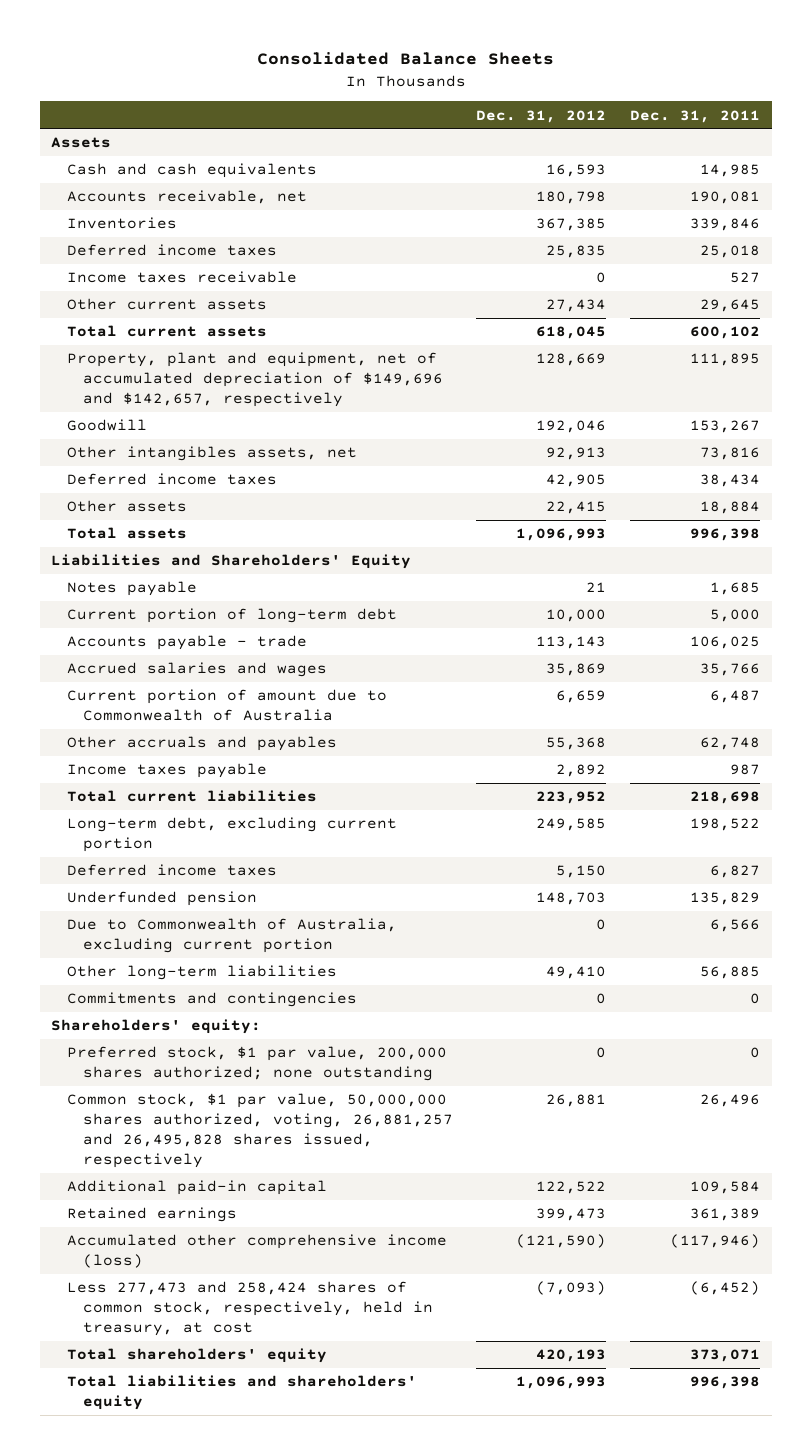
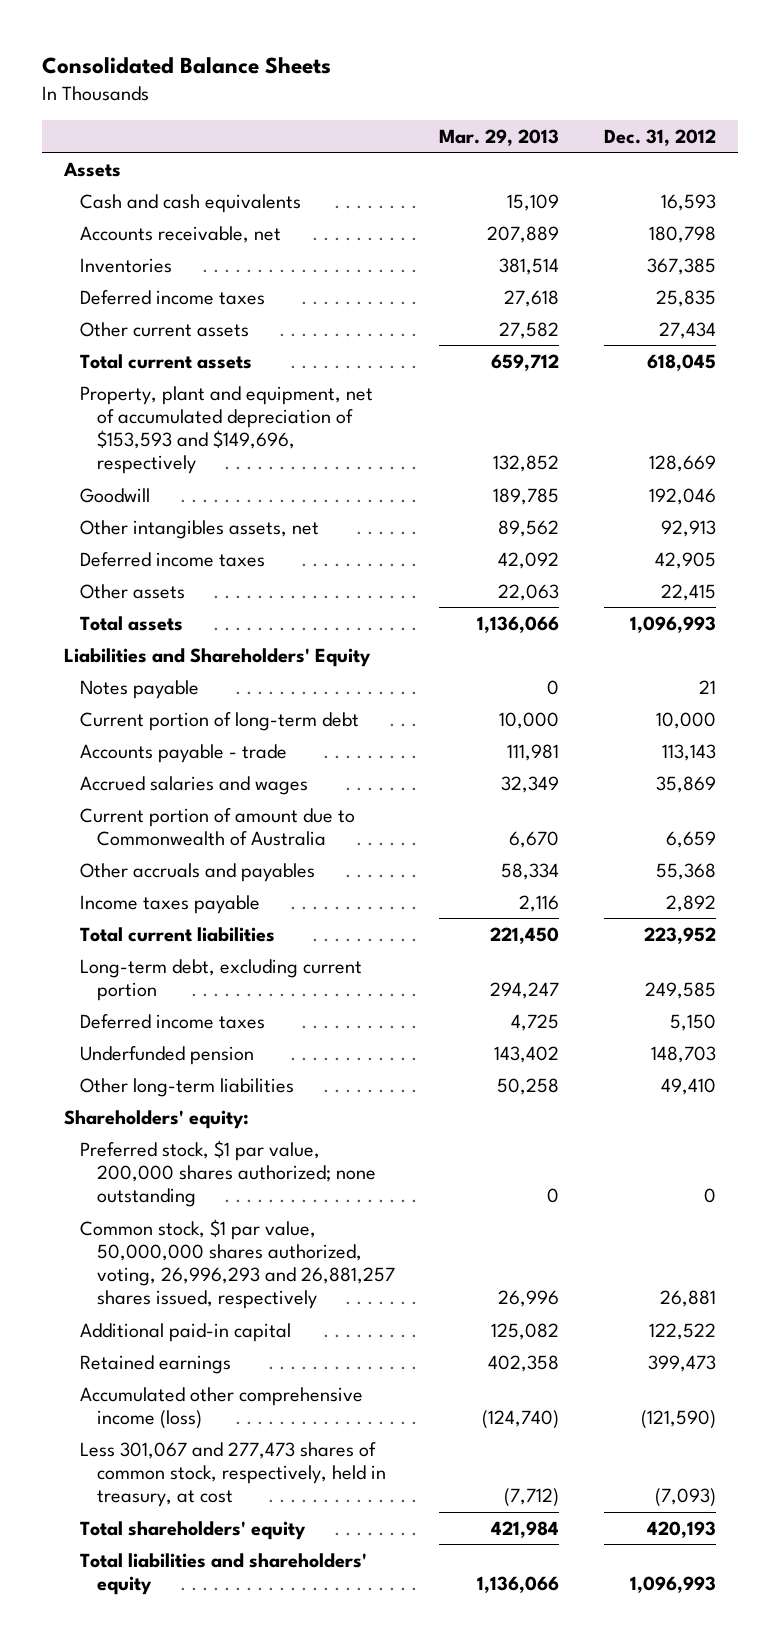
- | Dec. 31, 2012 | Dec. 31, 2011
+ | Mar. 29, 2013 | Dec. 31, 2012
- Income taxes receivable | 0 | 527
- Property, plant and equipment, net of accumulated depreciation of $149,696 and $142,657, respectively | 128,669 | 111,895
+ Property, plant and equipment, net of accumulated depreciation of $153,593 and $149,696, respectively | 132,852 | 128,669
- Due to Commonwealth of Australia, excluding current portion | 0 | 6,566
- Commitments and contingencies | 0 | 0
- Common stock, $1 par value, 50,000,000 shares authorized, voting, 26,881,257 and 26,495,828 shares issued, respectively | 26,881 | 26,496
+ Common stock, $1 par value, 50,000,000 shares authorized, voting, 26,996,293 and 26,881,257 shares issued, respectively | 26,996 | 26,881
- Less 277,473 and 258,424 shares of common stock, respectively, held in treasury, at cost | (7,093) | (6,452)
+ Less 301,067 and 277,473 shares of common stock, respectively, held in treasury, at cost | (7,712) | (7,093)

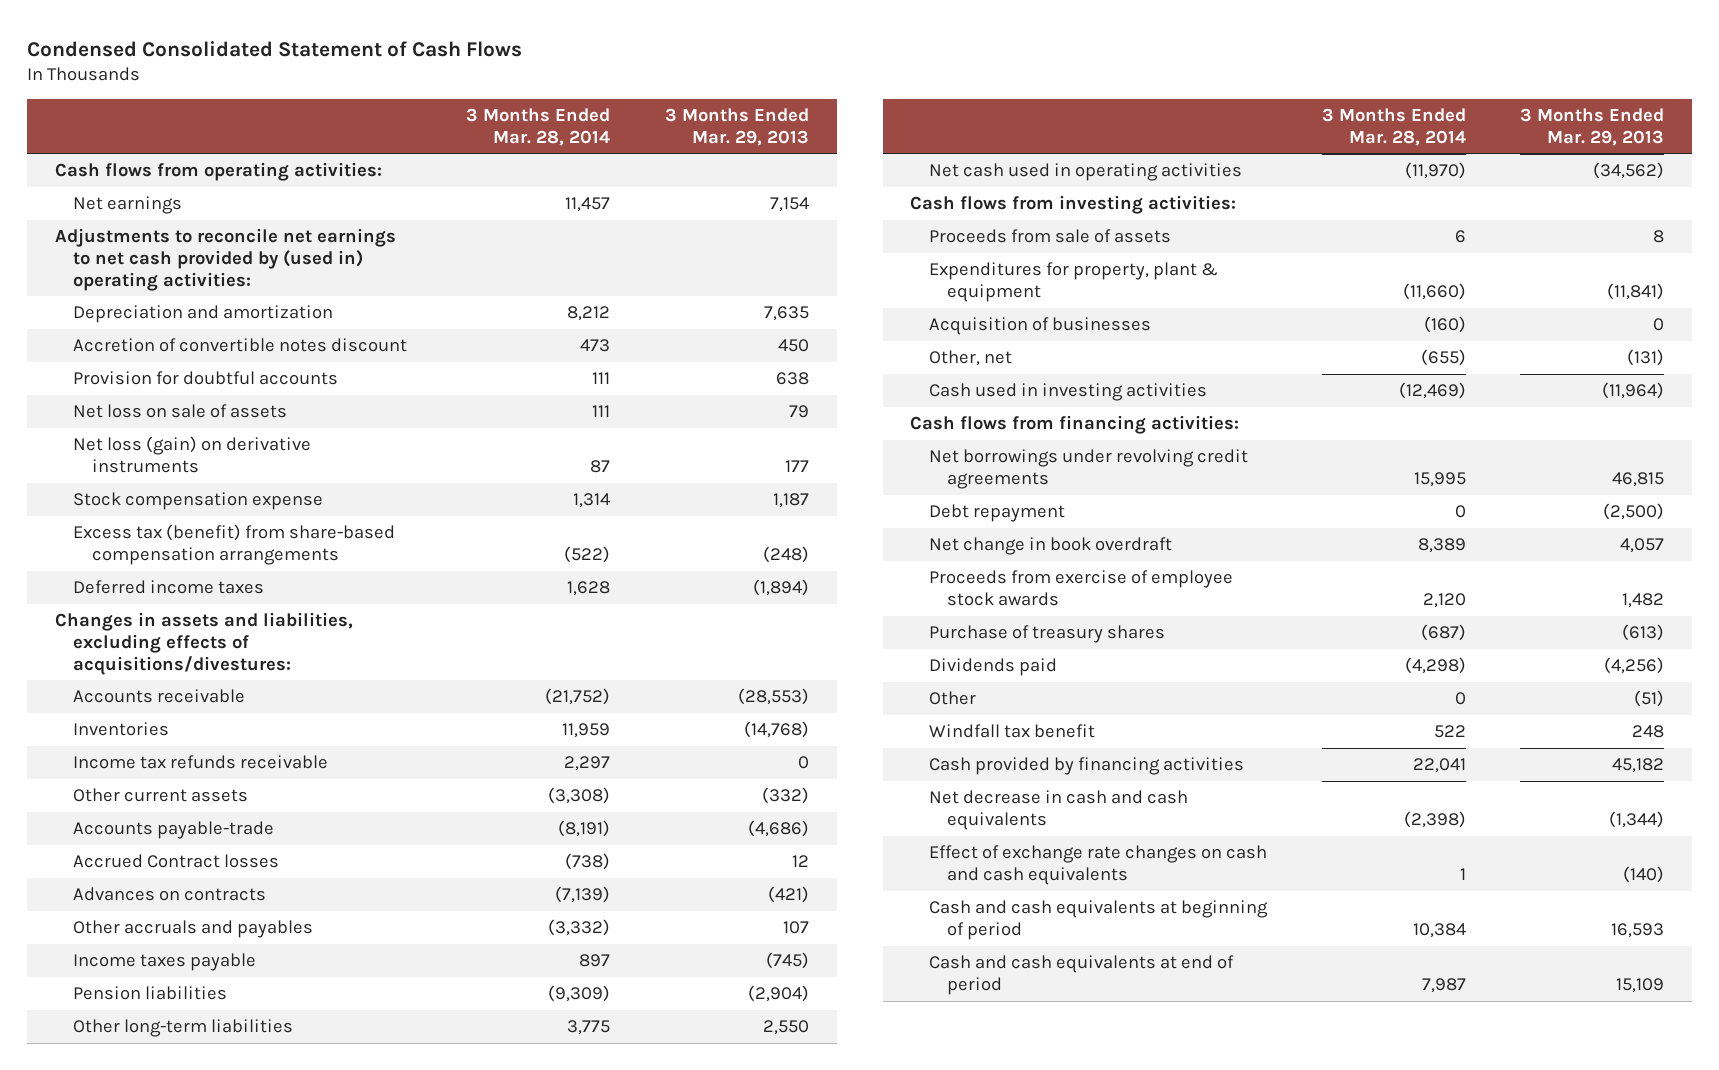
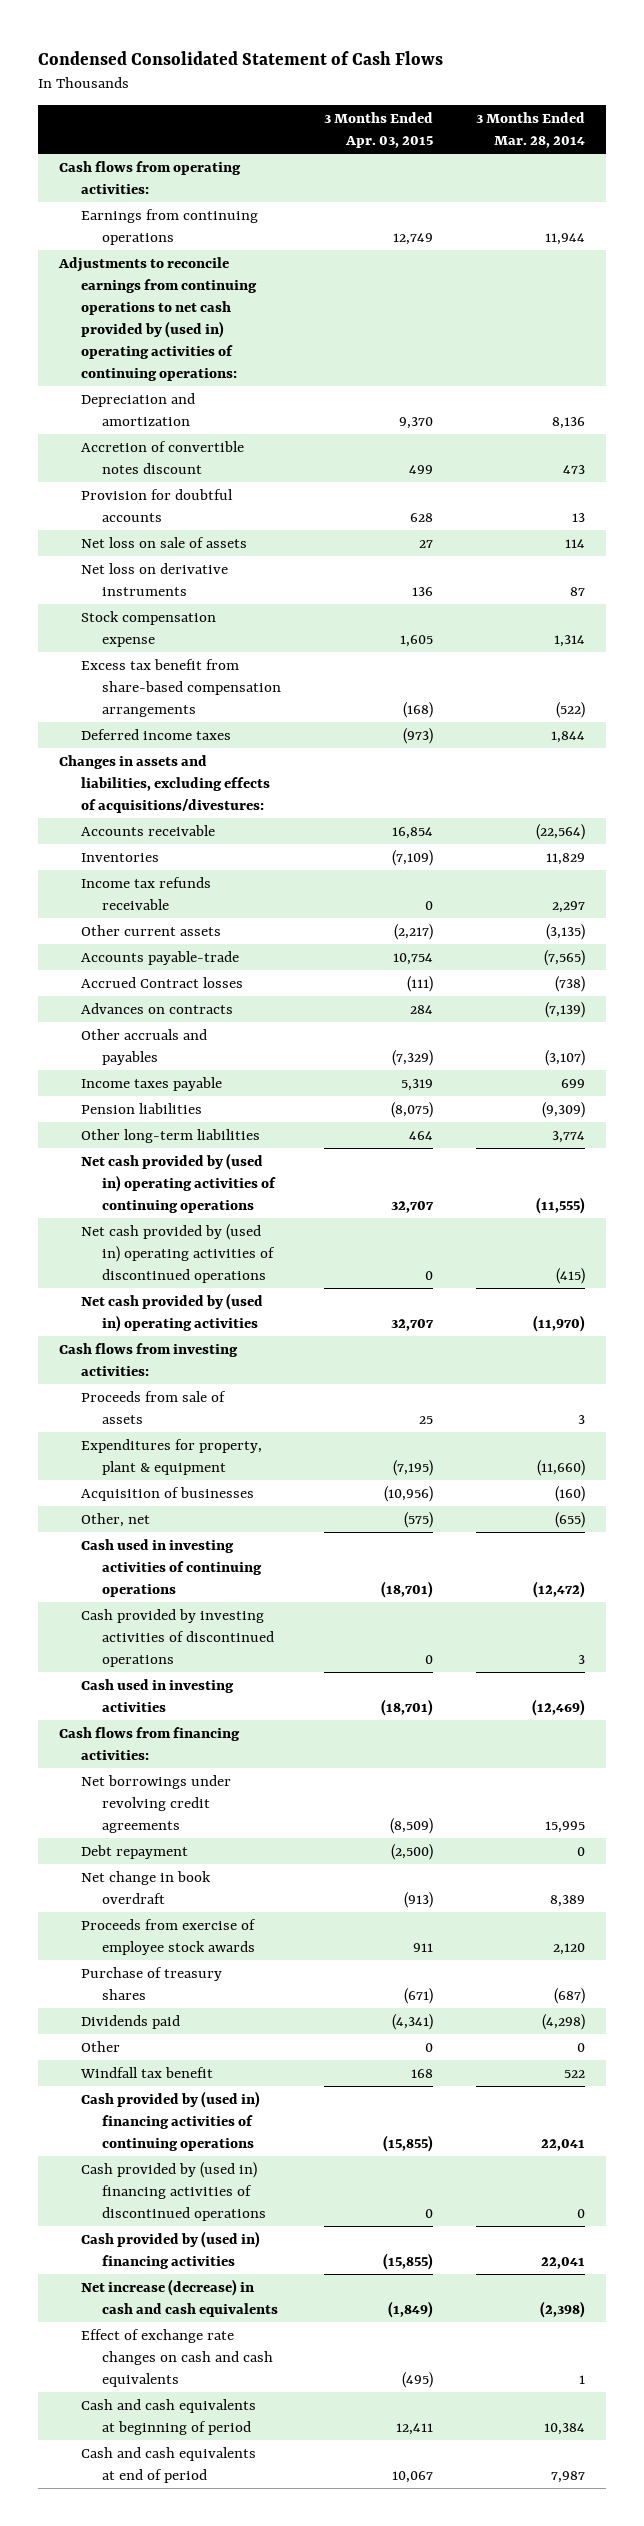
- | 3 Months Ended Mar. 28, 2014 | 3 Months Ended Mar. 29, 2013
+ | 3 Months Ended Apr. 03, 2015 | 3 Months Ended Mar. 28, 2014
- Net earnings | 11,457 | 7,154
- Adjustments to reconcile net earnings to net cash provided by (used in) operating activities:
- Depreciation and amortization | 8,212 | 7,635
+ Earnings from continuing operations | 12,749 | 11,944
+ Adjustments to reconcile earnings from continuing operations to net cash provided by (used in) operating activities of continuing operations:
+ Depreciation and amortization | 9,370 | 8,136
- Provision for doubtful accounts | 111 | 638
- Net loss on sale of assets | 111 | 79
- Net loss (gain) on derivative instruments | 87 | 177
+ Provision for doubtful accounts | 628 | 13
+ Net loss on sale of assets | 27 | 114
+ Net loss on derivative instruments | 136 | 87
- Excess tax (benefit) from share-based compensation arrangements | (522) | (248)
- Deferred income taxes | 1,628 | (1,894)
+ Excess tax benefit from share-based compensation arrangements | (168) | (522)
+ Deferred income taxes | (973) | 1,844
- Accounts receivable | (21,752) | (28,553)
- Inventories | 11,959 | (14,768)
+ Accounts receivable | 16,854 | (22,564)
+ Inventories | (7,109) | 11,829
- Other current assets | (3,308) | (332)
- Accounts payable-trade | (8,191) | (4,686)
+ Other current assets | (2,217) | (3,135)
+ Accounts payable-trade | 10,754 | (7,565)
- Other accruals and payables | (3,332) | 107
- Income taxes payable | 897 | (745)
+ Other accruals and payables | (7,329) | (3,107)
+ Income taxes payable | 5,319 | 699
- Other long-term liabilities | 3,775 | 2,550
- Net cash used in operating activities | (11,970) | (34,562)
+ Other long-term liabilities | 464 | 3,774
+ Net cash provided by (used in) operating activities of continuing operations | 32,707 | (11,555)
+ Net cash provided by (used in) operating activities of discontinued operations | 0 | (415)
+ Net cash provided by (used in) operating activities | 32,707 | (11,970)
- Proceeds from sale of assets | 6 | 8
+ Proceeds from sale of assets | 25 | 3
+ Cash used in investing activities of continuing operations | (18,701) | (12,472)
+ Cash provided by investing activities of discontinued operations | 0 | 3
- Cash provided by financing activities | 22,041 | 45,182
- Net decrease in cash and cash equivalents | (2,398) | (1,344)
+ Cash provided by (used in) financing activities of continuing operations | (15,855) | 22,041
+ Cash provided by (used in) financing activities of discontinued operations | 0 | 0
+ Cash provided by (used in) financing activities | (15,855) | 22,041
+ Net increase (decrease) in cash and cash equivalents | (1,849) | (2,398)

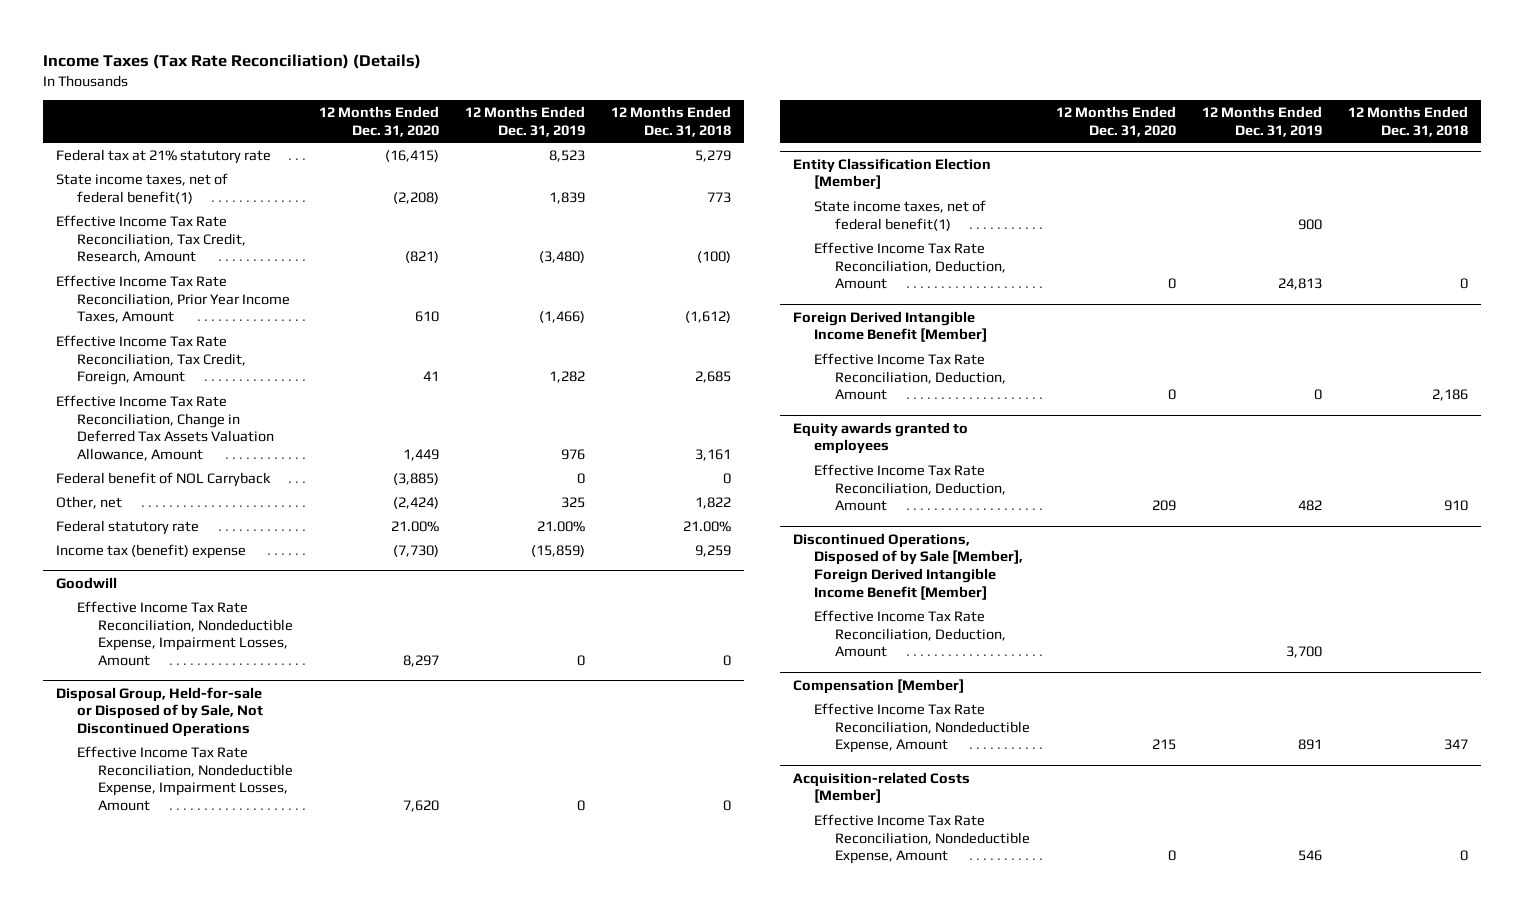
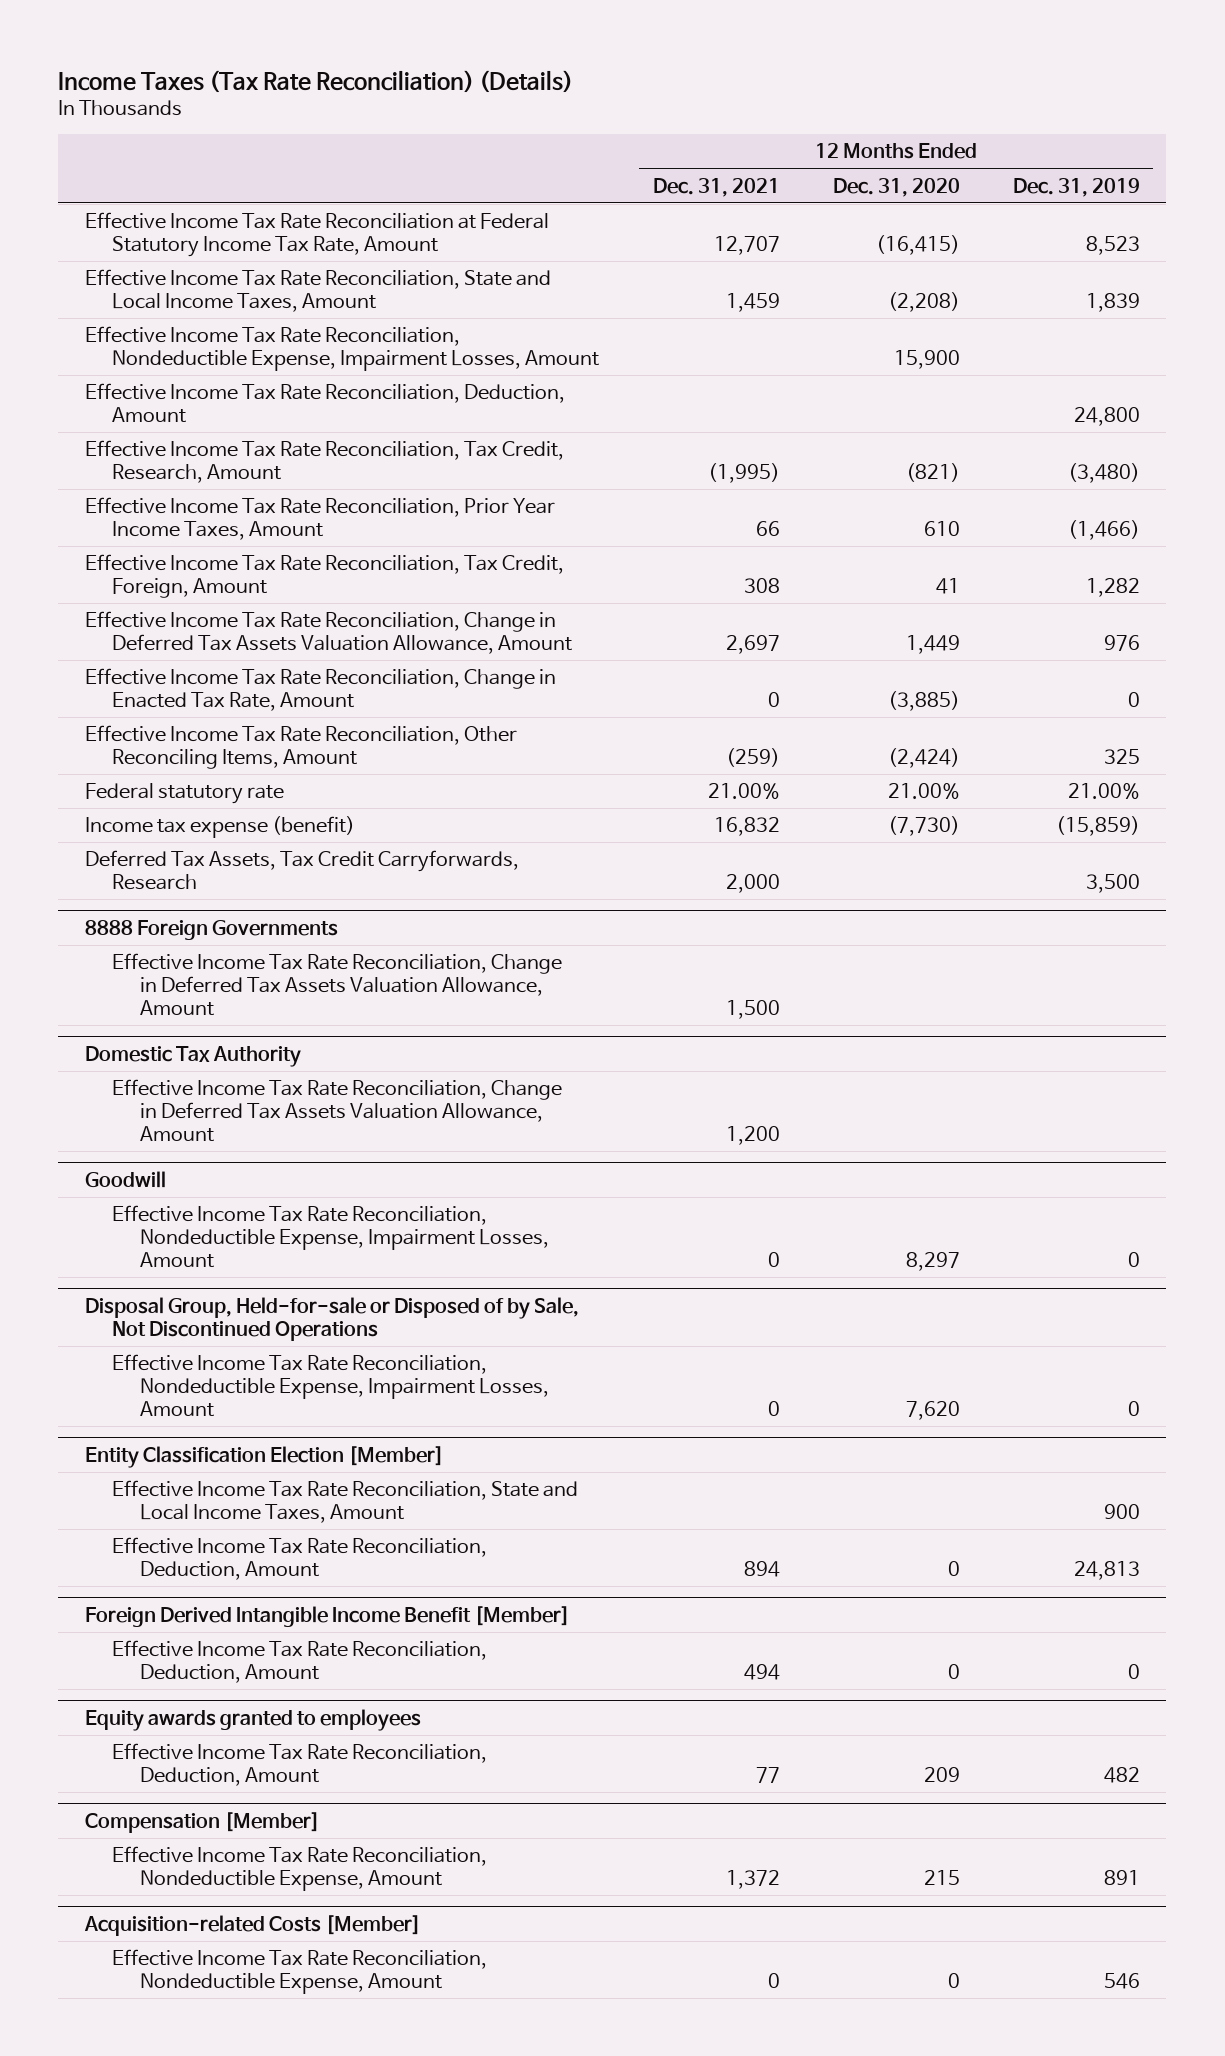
- | 12 Months Ended Dec. 31, 2020 | 12 Months Ended Dec. 31, 2019 | 12 Months Ended Dec. 31, 2018
+ | 12 Months Ended Dec. 31, 2021 | 12 Months Ended Dec. 31, 2020 | 12 Months Ended Dec. 31, 2019
- Federal tax at 21% statutory rate | (16,415) | 8,523 | 5,279
- State income taxes, net of federal benefit(1) | (2,208) | 1,839 | 773
+ Effective Income Tax Rate Reconciliation at Federal Statutory Income Tax Rate, Amount | 12,707 | (16,415) | 8,523
+ Effective Income Tax Rate Reconciliation, State and Local Income Taxes, Amount | 1,459 | (2,208) | 1,839
+ Effective Income Tax Rate Reconciliation, Nondeductible Expense, Impairment Losses, Amount | | 15,900 |
+ Effective Income Tax Rate Reconciliation, Deduction, Amount | | | 24,800
- Federal benefit of NOL Carryback | (3,885) | 0 | 0
- Other, net | (2,424) | 325 | 1,822
+ Effective Income Tax Rate Reconciliation, Change in Enacted Tax Rate, Amount | 0 | (3,885) | 0
+ Effective Income Tax Rate Reconciliation, Other Reconciling Items, Amount | (259) | (2,424) | 325
- Income tax (benefit) expense | (7,730) | (15,859) | 9,259
+ Income tax expense (benefit) | 16,832 | (7,730) | (15,859)
+ Deferred Tax Assets, Tax Credit Carryforwards, Research | 2,000 | | 3,500
+ 8888 Foreign Governments
+ Effective Income Tax Rate Reconciliation, Change in Deferred Tax Assets Valuation Allowance, Amount | 1,500 | |
+ Domestic Tax Authority
+ Effective Income Tax Rate Reconciliation, Change in Deferred Tax Assets Valuation Allowance, Amount | 1,200 | |
@ Entity Classification Election [Member]
- State income taxes, net of federal benefit(1) | | 900 |
+ Effective Income Tax Rate Reconciliation, State and Local Income Taxes, Amount | | | 900
- Discontinued Operations, Disposed of by Sale [Member], Foreign Derived Intangible Income Benefit [Member]
- Effective Income Tax Rate Reconciliation, Deduction, Amount | | 3,700 |

